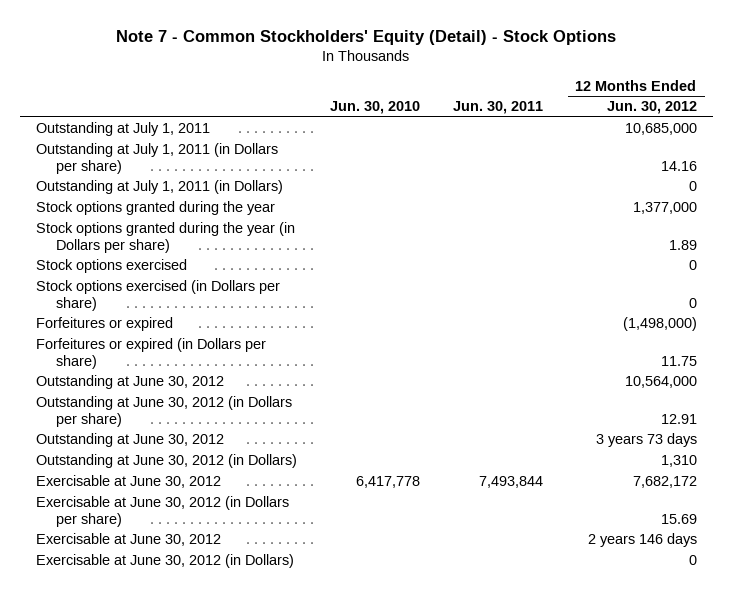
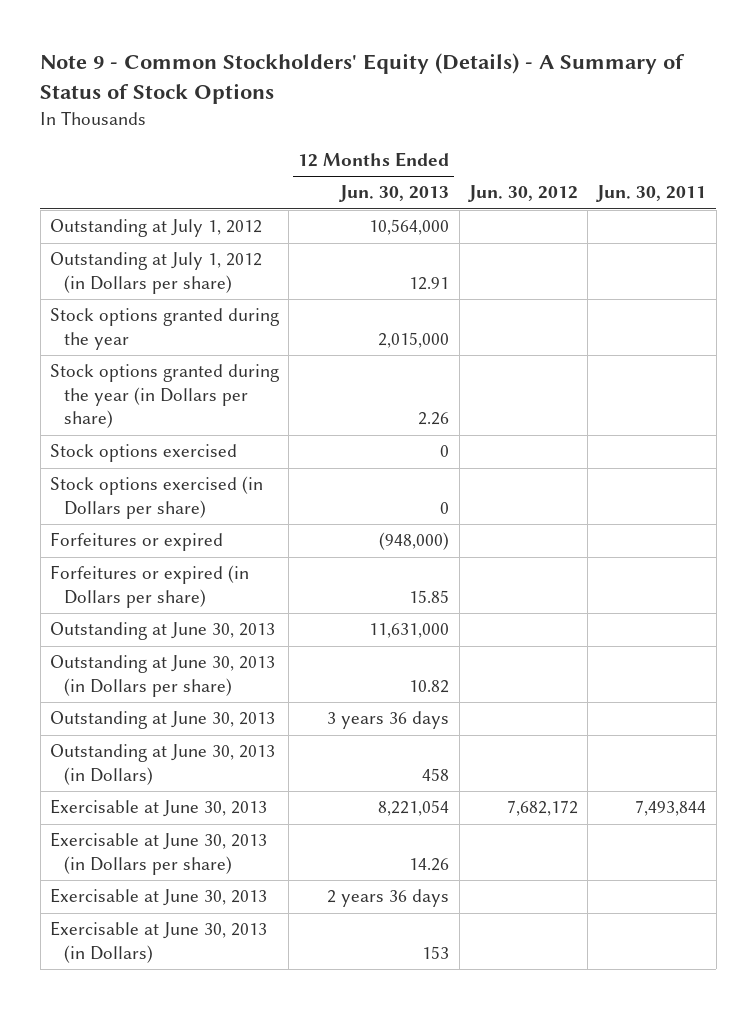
- Note 7 - Common Stockholders' Equity (Detail) - Stock Options
+ Note 9 - Common Stockholders' Equity (Details) - A Summary of Status of Stock Options
- | Jun. 30, 2010 | Jun. 30, 2011 | 12 Months Ended Jun. 30, 2012
+ | 12 Months Ended Jun. 30, 2013 | Jun. 30, 2012 | Jun. 30, 2011
- Outstanding at July 1, 2011 | | | 10,685,000
- Outstanding at July 1, 2011 (in Dollars per share) | | | 14.16
- Outstanding at July 1, 2011 (in Dollars) | | | 0
+ Outstanding at July 1, 2012 | 10,564,000 | |
+ Outstanding at July 1, 2012 (in Dollars per share) | 12.91 | |
- Outstanding at June 30, 2012 | | | 10,564,000
- Outstanding at June 30, 2012 (in Dollars per share) | | | 12.91
- Outstanding at June 30, 2012 | | | 3 years 73 days
- Outstanding at June 30, 2012 (in Dollars) | | | 1,310
- Exercisable at June 30, 2012 | 6,417,778 | 7,493,844 | 7,682,172
- Exercisable at June 30, 2012 (in Dollars per share) | | | 15.69
- Exercisable at June 30, 2012 | | | 2 years 146 days
- Exercisable at June 30, 2012 (in Dollars) | | | 0
+ Outstanding at June 30, 2013 | 11,631,000 | |
+ Outstanding at June 30, 2013 (in Dollars per share) | 10.82 | |
+ Outstanding at June 30, 2013 | 3 years 36 days | |
+ Outstanding at June 30, 2013 (in Dollars) | 458 | |
+ Exercisable at June 30, 2013 | 8,221,054 | 7,682,172 | 7,493,844
+ Exercisable at June 30, 2013 (in Dollars per share) | 14.26 | |
+ Exercisable at June 30, 2013 | 2 years 36 days | |
+ Exercisable at June 30, 2013 (in Dollars) | 153 | |

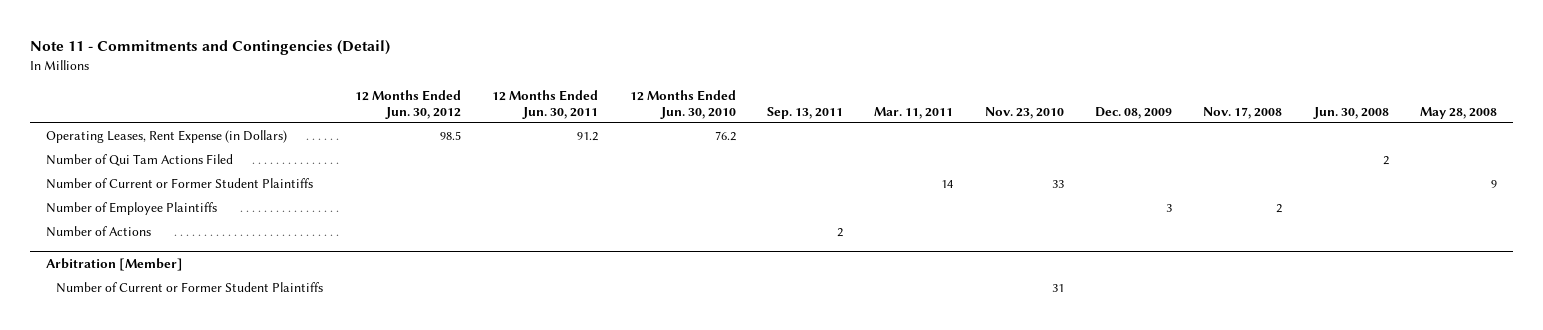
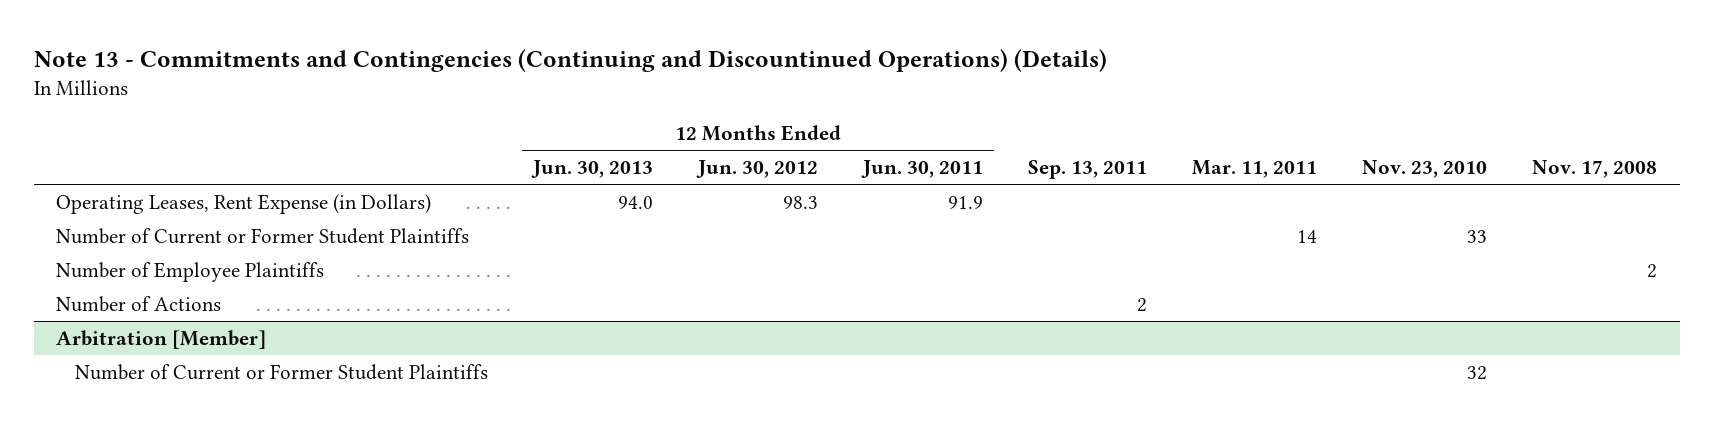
- Note 11 - Commitments and Contingencies (Detail)
+ Note 13 - Commitments and Contingencies (Continuing and Discountinued Operations) (Details)
- | 12 Months Ended Jun. 30, 2012 | 12 Months Ended Jun. 30, 2011 | 12 Months Ended Jun. 30, 2010 | Sep. 13, 2011 | Mar. 11, 2011 | Nov. 23, 2010 | Dec. 08, 2009 | Nov. 17, 2008 | Jun. 30, 2008 | May 28, 2008
+ | 12 Months Ended Jun. 30, 2013 | 12 Months Ended Jun. 30, 2012 | 12 Months Ended Jun. 30, 2011 | Sep. 13, 2011 | Mar. 11, 2011 | Nov. 23, 2010 | Nov. 17, 2008
- Operating Leases, Rent Expense (in Dollars) | 98.5 | 91.2 | 76.2 | | | | | | |
- Number of Qui Tam Actions Filed | | | | | | | | | 2 |
+ Operating Leases, Rent Expense (in Dollars) | 94.0 | 98.3 | 91.9 | | | |
@ Arbitration [Member]
- Number of Current or Former Student Plaintiffs | | | | | | 31 | | | |
+ Number of Current or Former Student Plaintiffs | | | | | | 32 |

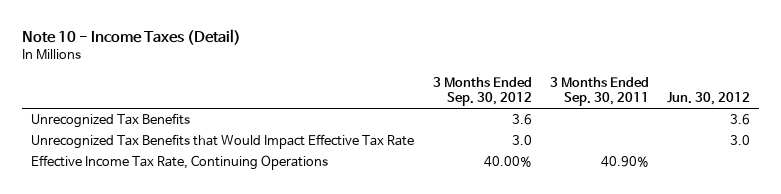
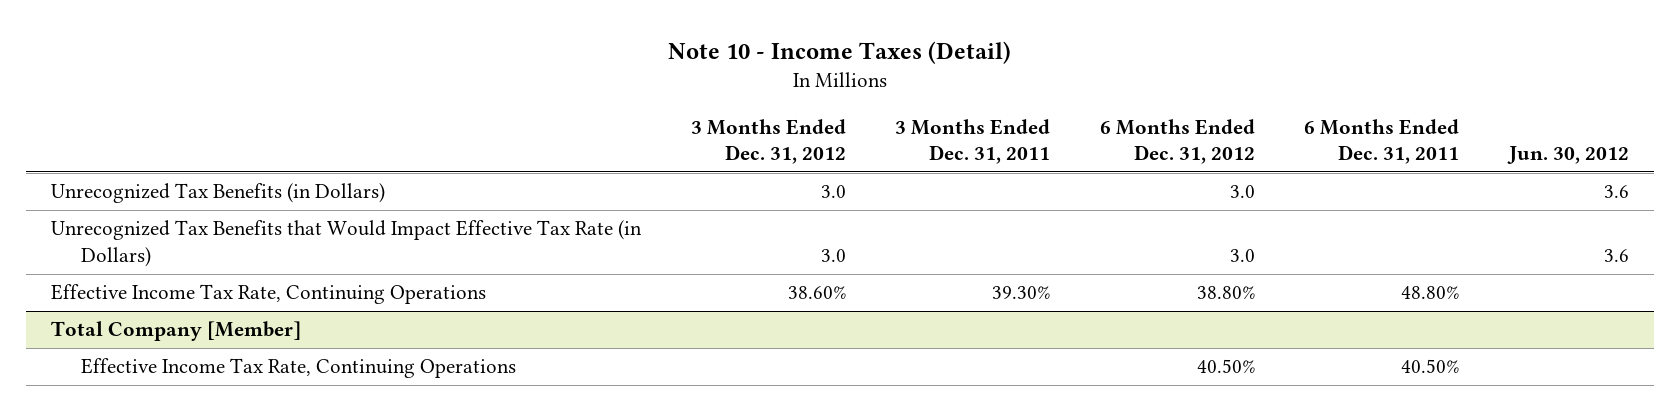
- | 3 Months Ended Sep. 30, 2012 | 3 Months Ended Sep. 30, 2011 | Jun. 30, 2012
+ | 3 Months Ended Dec. 31, 2012 | 3 Months Ended Dec. 31, 2011 | 6 Months Ended Dec. 31, 2012 | 6 Months Ended Dec. 31, 2011 | Jun. 30, 2012
- Unrecognized Tax Benefits | 3.6 | | 3.6
- Unrecognized Tax Benefits that Would Impact Effective Tax Rate | 3.0 | | 3.0
+ Unrecognized Tax Benefits (in Dollars) | 3.0 | | 3.0 | | 3.6
+ Unrecognized Tax Benefits that Would Impact Effective Tax Rate (in Dollars) | 3.0 | | 3.0 | | 3.6
+ Total Company [Member]
+ Effective Income Tax Rate, Continuing Operations | | | 40.50% | 40.50% |

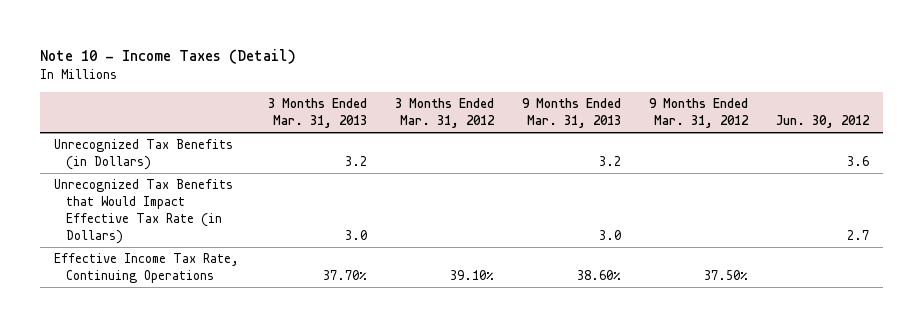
- | 3 Months Ended Dec. 31, 2012 | 3 Months Ended Dec. 31, 2011 | 6 Months Ended Dec. 31, 2012 | 6 Months Ended Dec. 31, 2011 | Jun. 30, 2012
+ | 3 Months Ended Mar. 31, 2013 | 3 Months Ended Mar. 31, 2012 | 9 Months Ended Mar. 31, 2013 | 9 Months Ended Mar. 31, 2012 | Jun. 30, 2012
- Unrecognized Tax Benefits that Would Impact Effective Tax Rate (in Dollars) | 3.0 | | 3.0 | | 3.6
+ Unrecognized Tax Benefits that Would Impact Effective Tax Rate (in Dollars) | 3.0 | | 3.0 | | 2.7
- Total Company [Member]
- Effective Income Tax Rate, Continuing Operations | | | 40.50% | 40.50% |

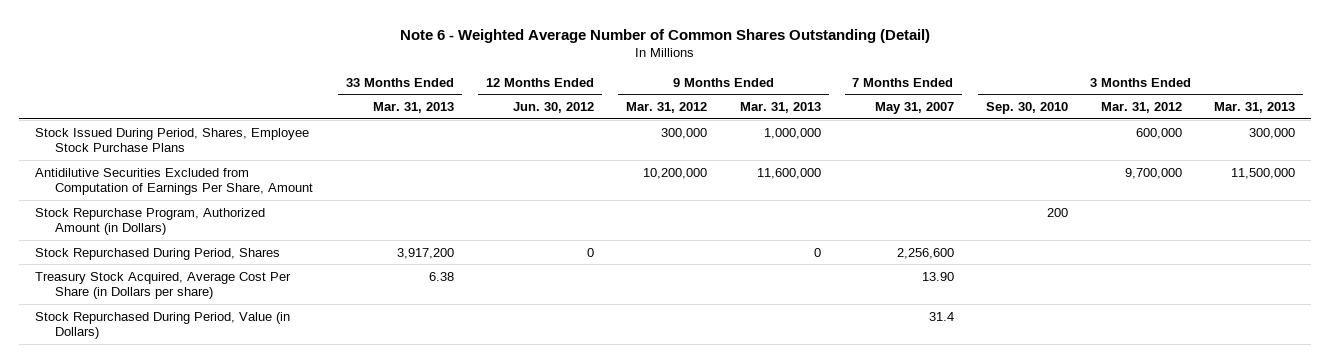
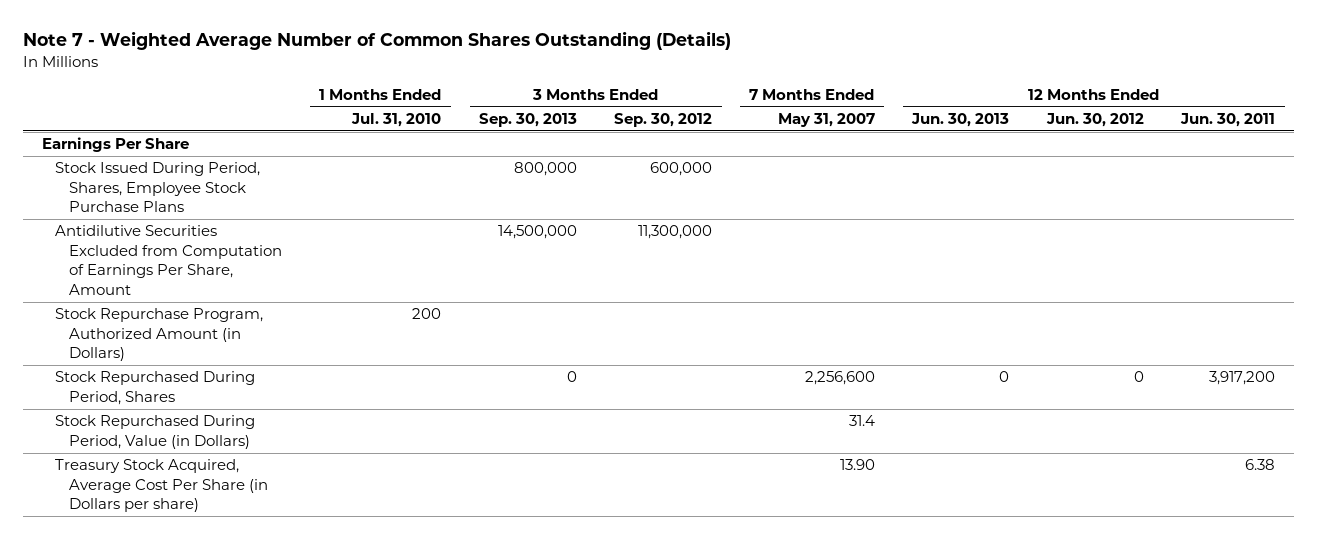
- Note 6 - Weighted Average Number of Common Shares Outstanding (Detail)
+ Note 7 - Weighted Average Number of Common Shares Outstanding (Details)
- | 33 Months Ended Mar. 31, 2013 | 12 Months Ended Jun. 30, 2012 | 9 Months Ended Mar. 31, 2012 | 9 Months Ended Mar. 31, 2013 | 7 Months Ended May 31, 2007 | 3 Months Ended Sep. 30, 2010 | 3 Months Ended Mar. 31, 2012 | 3 Months Ended Mar. 31, 2013
+ | 1 Months Ended Jul. 31, 2010 | 3 Months Ended Sep. 30, 2013 | 3 Months Ended Sep. 30, 2012 | 7 Months Ended May 31, 2007 | 12 Months Ended Jun. 30, 2013 | 12 Months Ended Jun. 30, 2012 | 12 Months Ended Jun. 30, 2011
+ Earnings Per Share
moved down: Treasury Stock Acquired, Average Cost Per Share (in Dollars per share) | | | | 13.90 | | | 6.38

